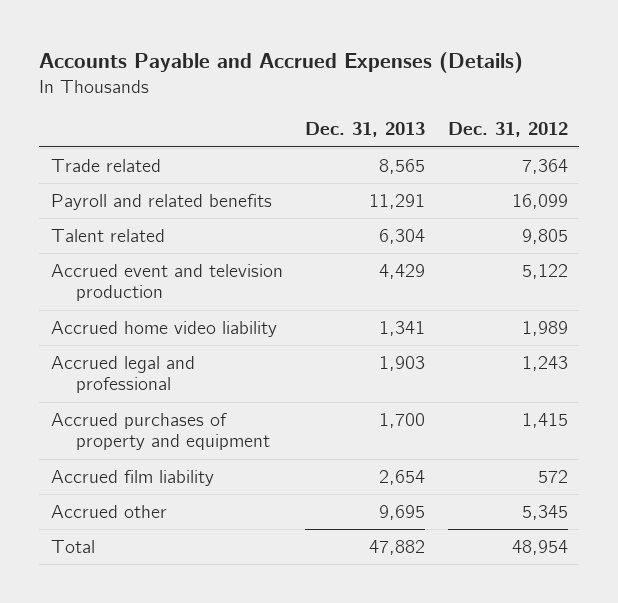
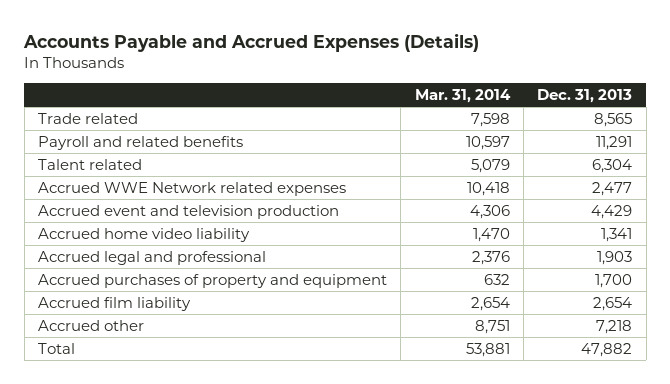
- | Dec. 31, 2013 | Dec. 31, 2012
+ | Mar. 31, 2014 | Dec. 31, 2013
+ Accrued WWE Network related expenses | 10,418 | 2,477
- Accrued other | 9,695 | 5,345
+ Accrued other | 8,751 | 7,218

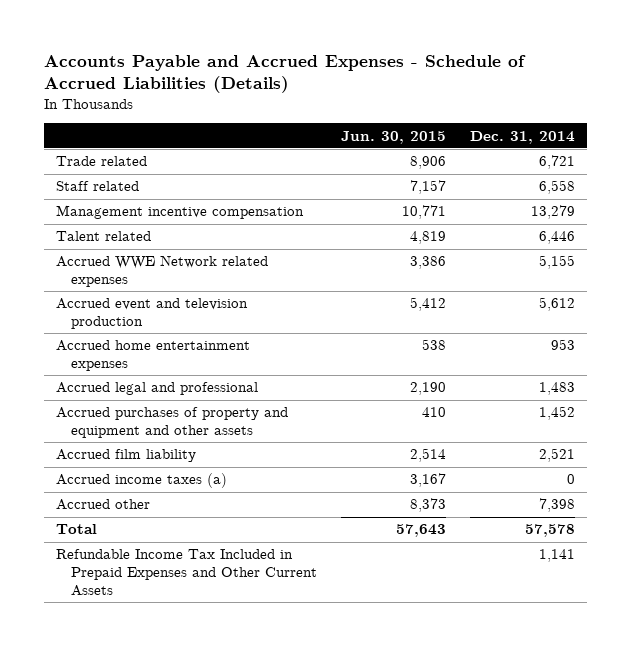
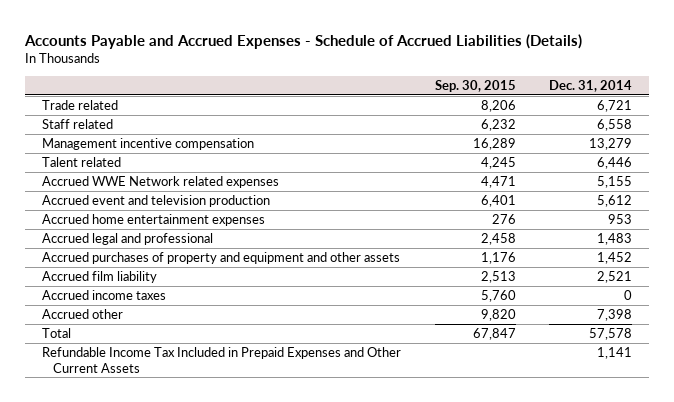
- | Jun. 30, 2015 | Dec. 31, 2014
+ | Sep. 30, 2015 | Dec. 31, 2014
- Accrued income taxes (a) | 3,167 | 0
+ Accrued income taxes | 5,760 | 0

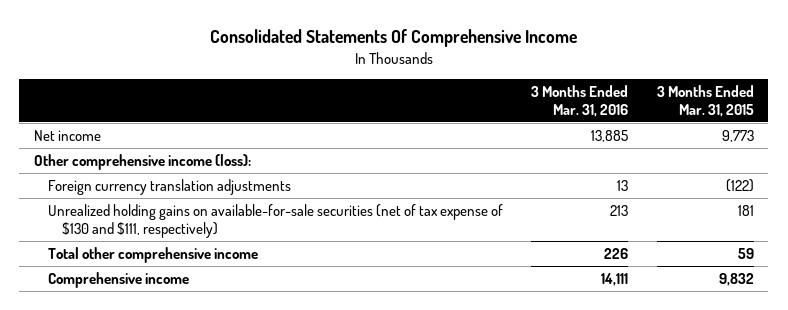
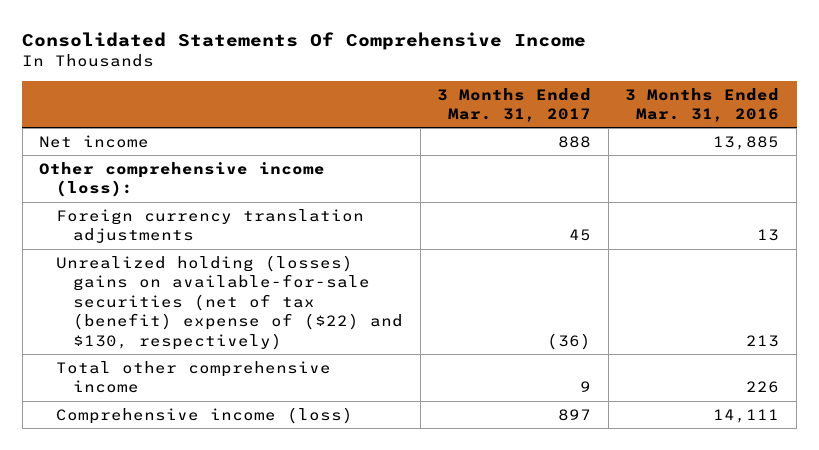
- | 3 Months Ended Mar. 31, 2016 | 3 Months Ended Mar. 31, 2015
+ | 3 Months Ended Mar. 31, 2017 | 3 Months Ended Mar. 31, 2016
- Unrealized holding gains on available-for-sale securities (net of tax expense of $130 and $111, respectively) | 213 | 181
+ Unrealized holding (losses) gains on available-for-sale securities (net of tax (benefit) expense of ($22) and $130, respectively) | (36) | 213
- Comprehensive income | 14,111 | 9,832
+ Comprehensive income (loss) | 897 | 14,111

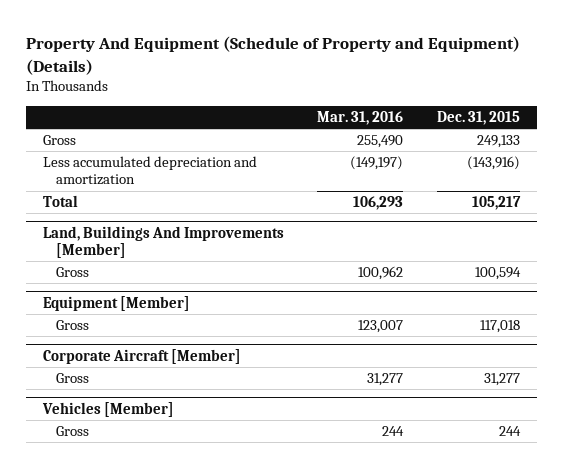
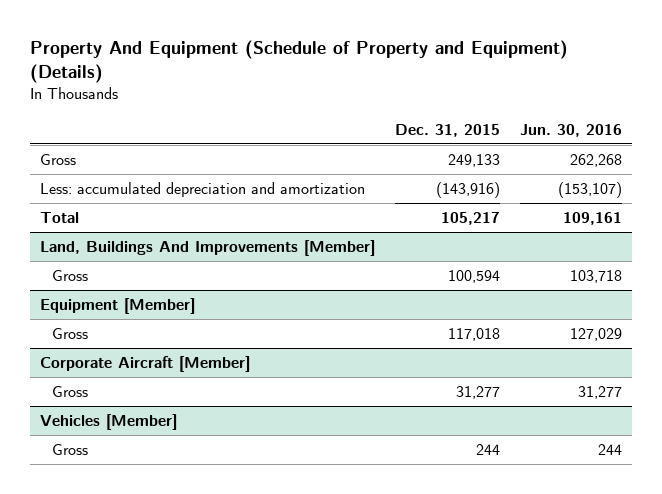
- | Mar. 31, 2016 | Dec. 31, 2015
+ | Dec. 31, 2015 | Jun. 30, 2016
- Less accumulated depreciation and amortization | (149,197) | (143,916)
+ Less: accumulated depreciation and amortization | (143,916) | (153,107)

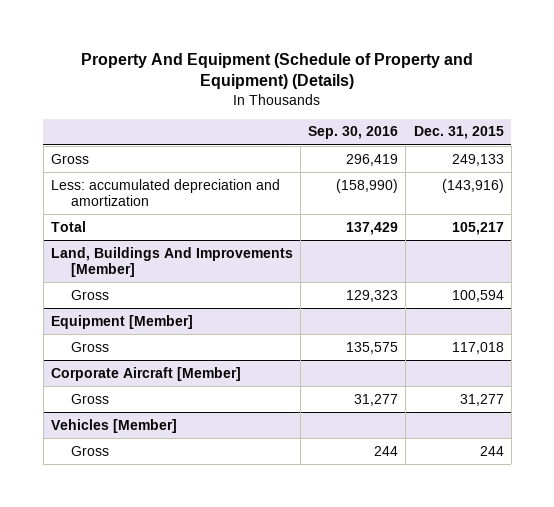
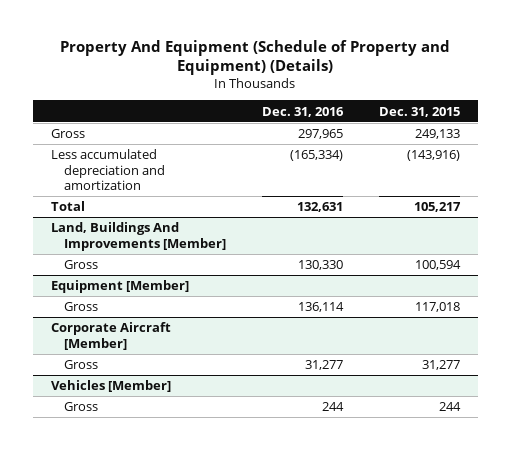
- | Sep. 30, 2016 | Dec. 31, 2015
+ | Dec. 31, 2016 | Dec. 31, 2015
- Less: accumulated depreciation and amortization | (158,990) | (143,916)
+ Less accumulated depreciation and amortization | (165,334) | (143,916)

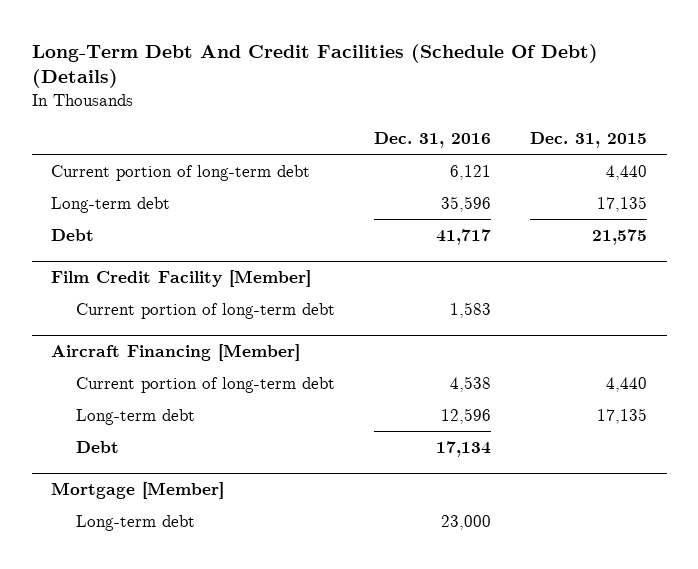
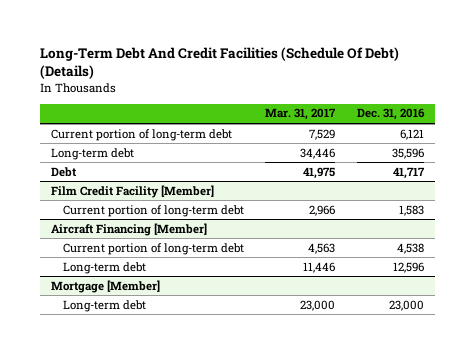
- | Dec. 31, 2016 | Dec. 31, 2015
+ | Mar. 31, 2017 | Dec. 31, 2016
@ Aircraft Financing [Member]
- Debt | 17,134 |

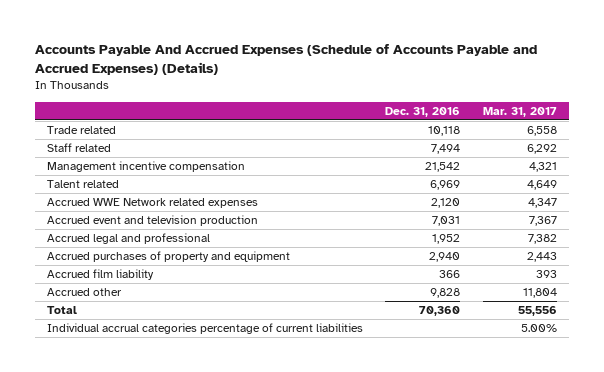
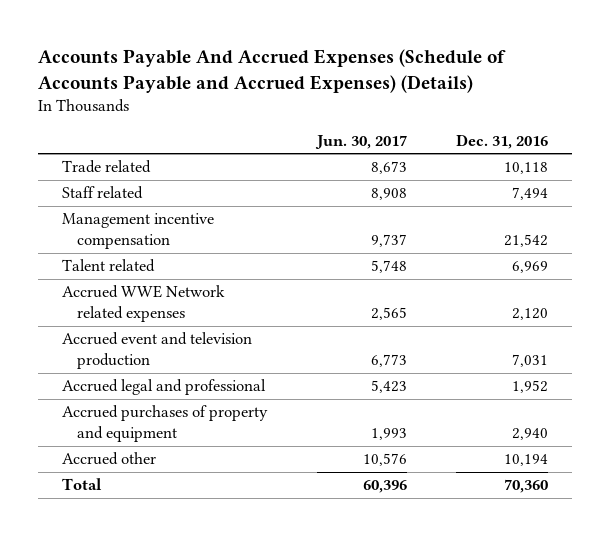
- | Dec. 31, 2016 | Mar. 31, 2017
+ | Jun. 30, 2017 | Dec. 31, 2016
- Accrued film liability | 366 | 393
- Accrued other | 9,828 | 11,804
+ Accrued other | 10,576 | 10,194
- Individual accrual categories percentage of current liabilities | | 5.00%

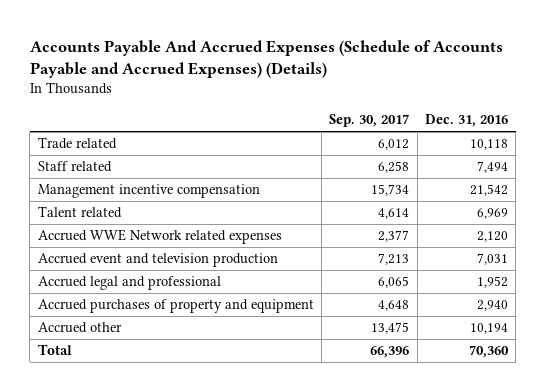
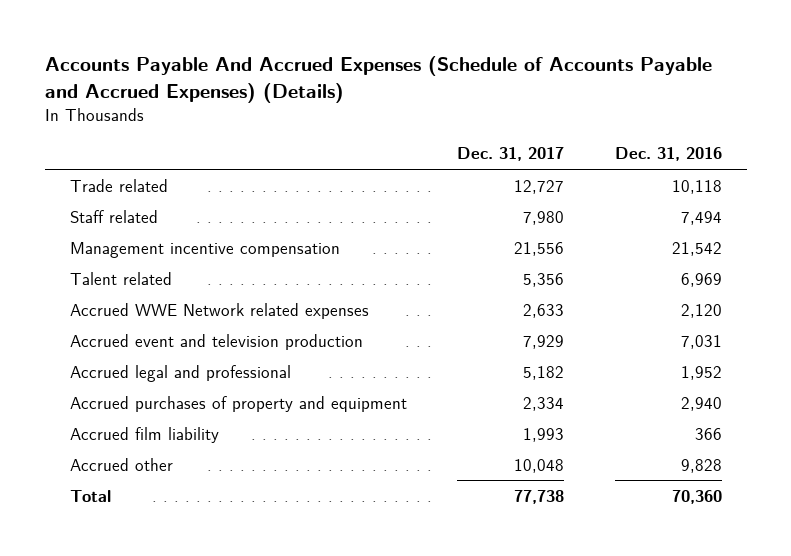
- | Sep. 30, 2017 | Dec. 31, 2016
+ | Dec. 31, 2017 | Dec. 31, 2016
- Accrued other | 13,475 | 10,194
+ Accrued film liability | 1,993 | 366
+ Accrued other | 10,048 | 9,828

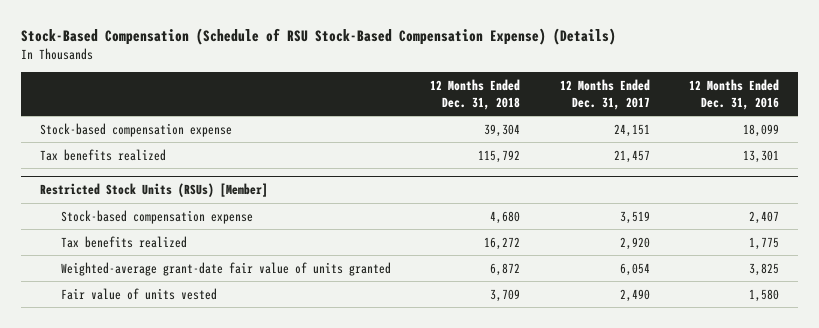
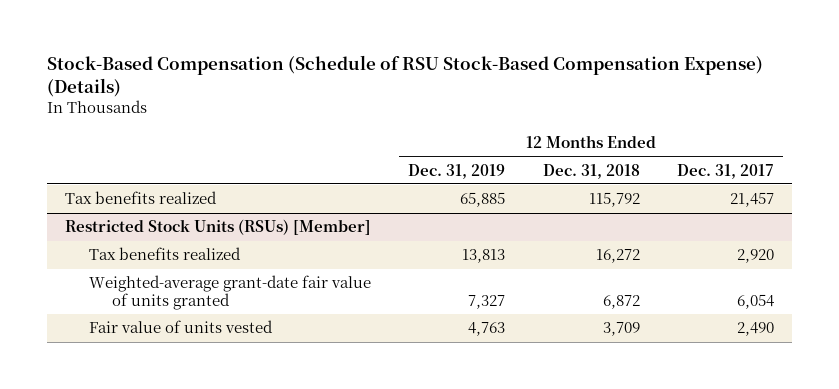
- | 12 Months Ended Dec. 31, 2018 | 12 Months Ended Dec. 31, 2017 | 12 Months Ended Dec. 31, 2016
+ | 12 Months Ended Dec. 31, 2019 | 12 Months Ended Dec. 31, 2018 | 12 Months Ended Dec. 31, 2017
- Stock-based compensation expense | 39,304 | 24,151 | 18,099
@ Restricted Stock Units (RSUs) [Member]
- Stock-based compensation expense | 4,680 | 3,519 | 2,407

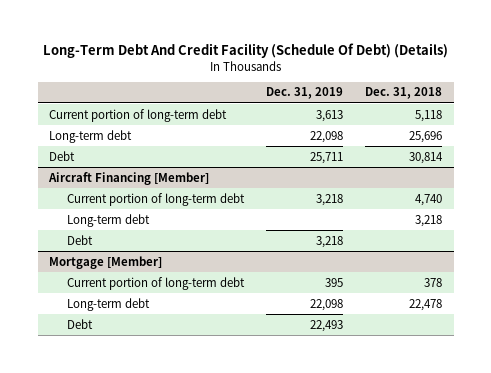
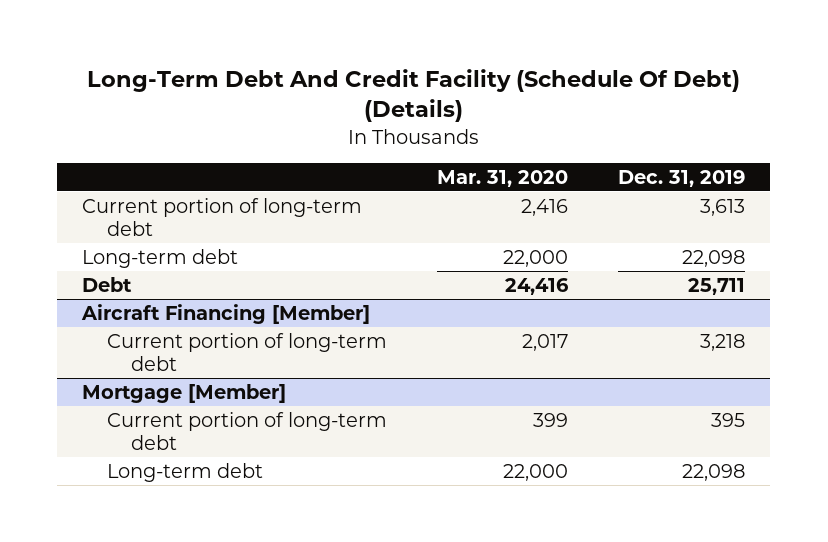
- | Dec. 31, 2019 | Dec. 31, 2018
+ | Mar. 31, 2020 | Dec. 31, 2019
@ Aircraft Financing [Member]
- Long-term debt | | 3,218
- Debt | 3,218 |
@ Mortgage [Member]
- Debt | 22,493 |

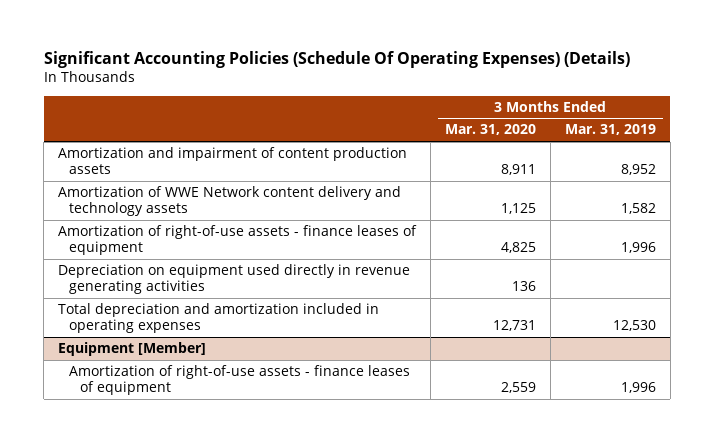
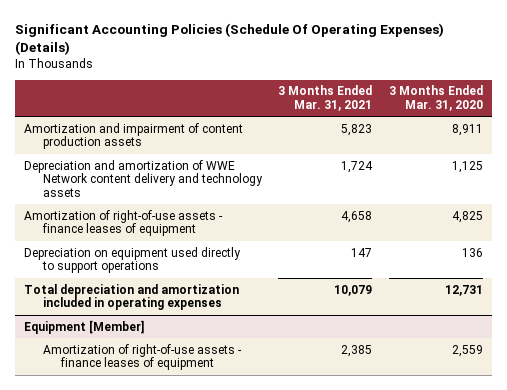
- | 3 Months Ended Mar. 31, 2020 | 3 Months Ended Mar. 31, 2019
+ | 3 Months Ended Mar. 31, 2021 | 3 Months Ended Mar. 31, 2020
- Amortization of WWE Network content delivery and technology assets | 1,125 | 1,582
+ Depreciation and amortization of WWE Network content delivery and technology assets | 1,724 | 1,125
- Depreciation on equipment used directly in revenue generating activities | 136 |
+ Depreciation on equipment used directly to support operations | 147 | 136

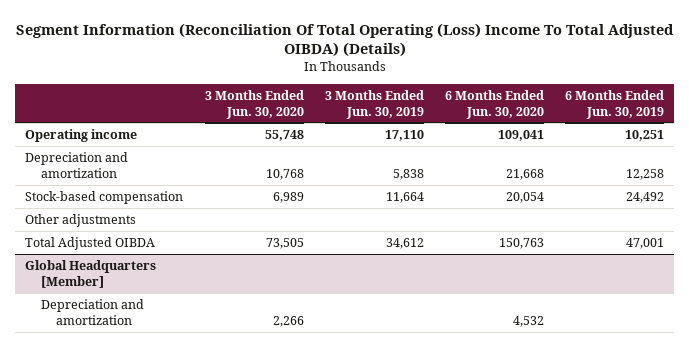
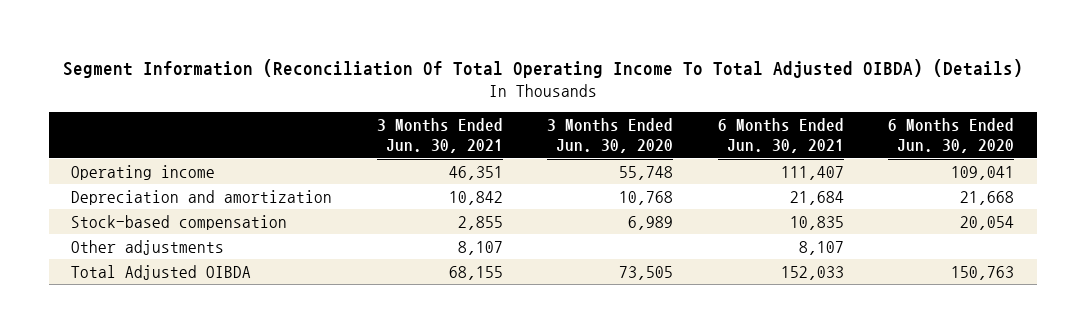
- Segment Information (Reconciliation Of Total Operating (Loss) Income To Total Adjusted OIBDA) (Details)
+ Segment Information (Reconciliation Of Total Operating Income To Total Adjusted OIBDA) (Details)
- | 3 Months Ended Jun. 30, 2020 | 3 Months Ended Jun. 30, 2019 | 6 Months Ended Jun. 30, 2020 | 6 Months Ended Jun. 30, 2019
+ | 3 Months Ended Jun. 30, 2021 | 3 Months Ended Jun. 30, 2020 | 6 Months Ended Jun. 30, 2021 | 6 Months Ended Jun. 30, 2020
- Global Headquarters [Member]
- Depreciation and amortization | 2,266 | | 4,532 |

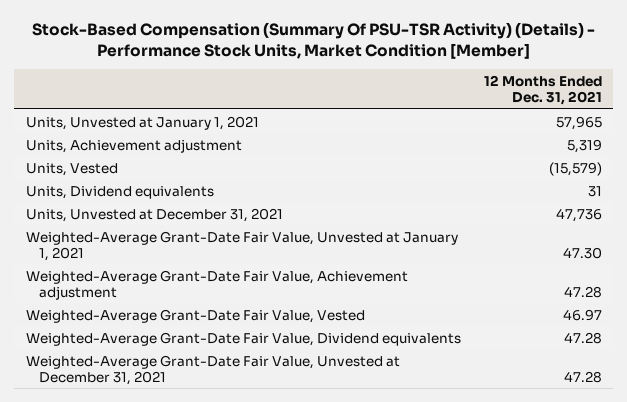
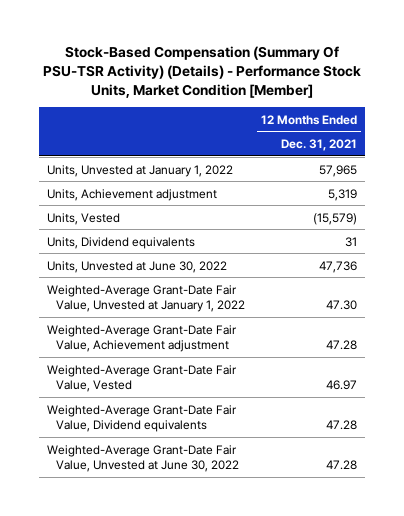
- Units, Unvested at January 1, 2021 | 57,965
+ Units, Unvested at January 1, 2022 | 57,965
- Units, Unvested at December 31, 2021 | 47,736
- Weighted-Average Grant-Date Fair Value, Unvested at January 1, 2021 | 47.30
+ Units, Unvested at June 30, 2022 | 47,736
+ Weighted-Average Grant-Date Fair Value, Unvested at January 1, 2022 | 47.30
- Weighted-Average Grant-Date Fair Value, Unvested at December 31, 2021 | 47.28
+ Weighted-Average Grant-Date Fair Value, Unvested at June 30, 2022 | 47.28

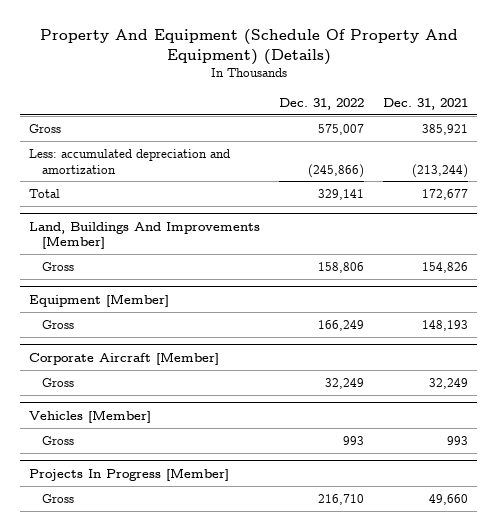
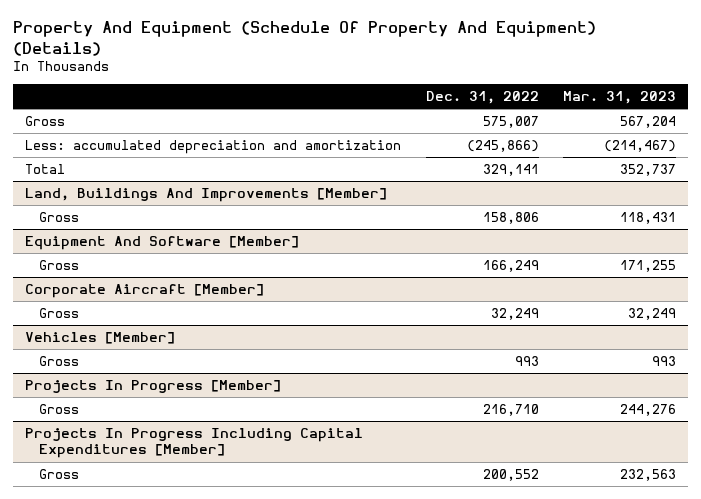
- | Dec. 31, 2022 | Dec. 31, 2021
+ | Dec. 31, 2022 | Mar. 31, 2023
- Equipment [Member]
+ Equipment And Software [Member]
+ Projects In Progress Including Capital Expenditures [Member]
+ Gross | 200,552 | 232,563

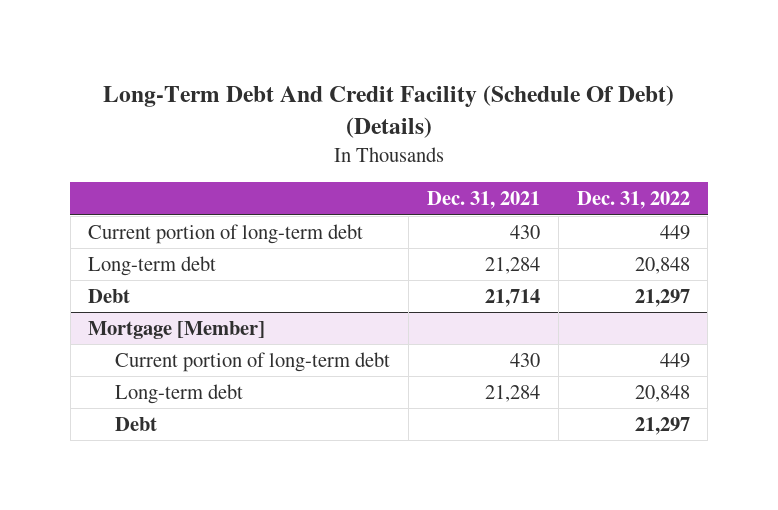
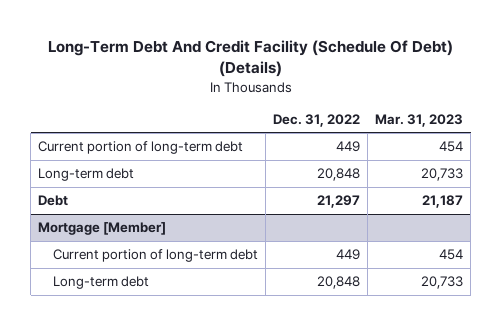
- | Dec. 31, 2021 | Dec. 31, 2022
+ | Dec. 31, 2022 | Mar. 31, 2023
@ Mortgage [Member]
- Debt | | 21,297

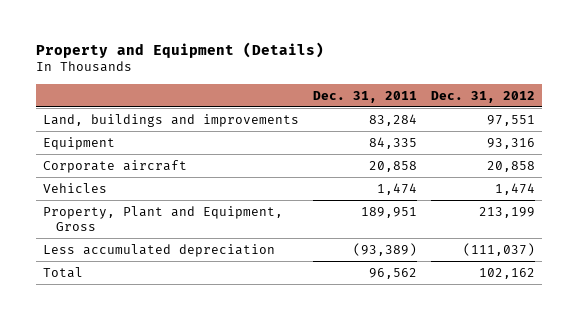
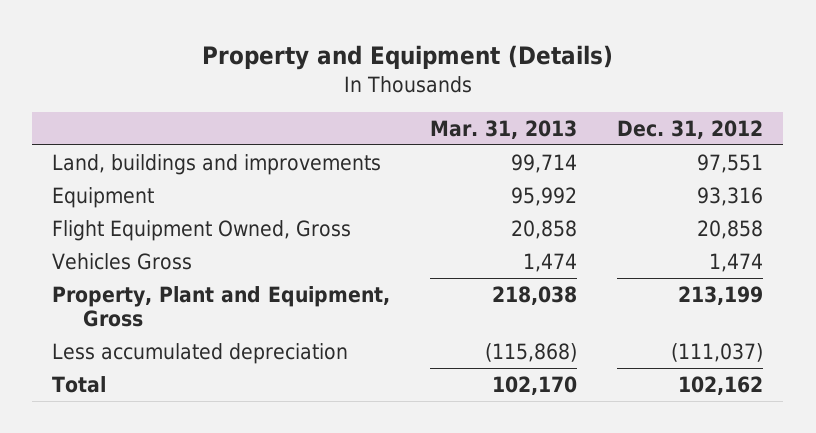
- | Dec. 31, 2011 | Dec. 31, 2012
+ | Mar. 31, 2013 | Dec. 31, 2012
- Corporate aircraft | 20,858 | 20,858
- Vehicles | 1,474 | 1,474
+ Flight Equipment Owned, Gross | 20,858 | 20,858
+ Vehicles Gross | 1,474 | 1,474

